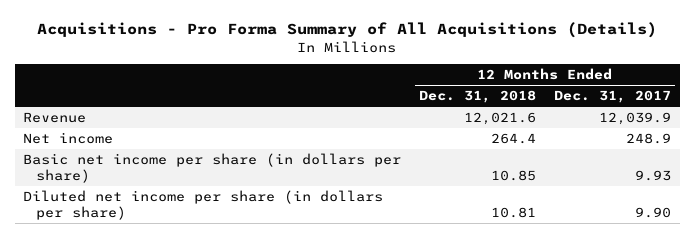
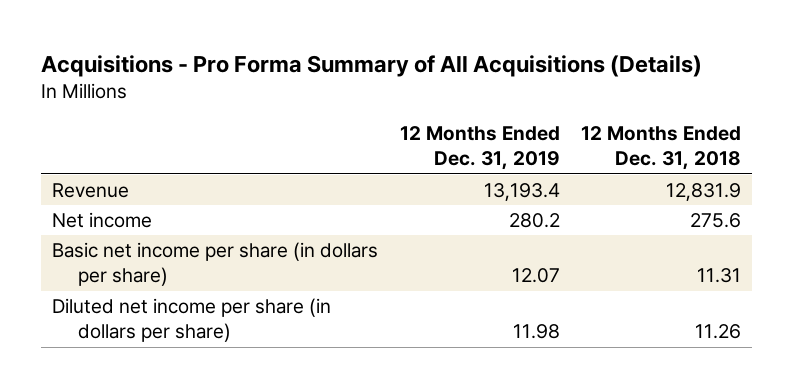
- | 12 Months Ended Dec. 31, 2018 | 12 Months Ended Dec. 31, 2017
+ | 12 Months Ended Dec. 31, 2019 | 12 Months Ended Dec. 31, 2018
- Revenue | 12,021.6 | 12,039.9
- Net income | 264.4 | 248.9
- Basic net income per share (in dollars per share) | 10.85 | 9.93
- Diluted net income per share (in dollars per share) | 10.81 | 9.90
+ Revenue | 13,193.4 | 12,831.9
+ Net income | 280.2 | 275.6
+ Basic net income per share (in dollars per share) | 12.07 | 11.31
+ Diluted net income per share (in dollars per share) | 11.98 | 11.26

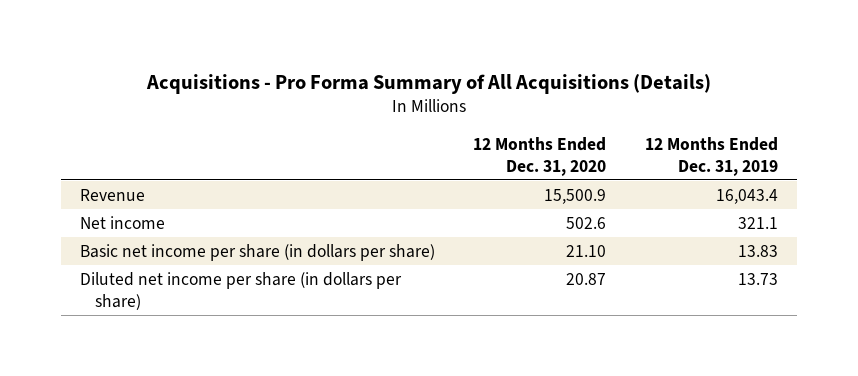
- | 12 Months Ended Dec. 31, 2019 | 12 Months Ended Dec. 31, 2018
+ | 12 Months Ended Dec. 31, 2020 | 12 Months Ended Dec. 31, 2019
- Revenue | 13,193.4 | 12,831.9
- Net income | 280.2 | 275.6
- Basic net income per share (in dollars per share) | 12.07 | 11.31
- Diluted net income per share (in dollars per share) | 11.98 | 11.26
+ Revenue | 15,500.9 | 16,043.4
+ Net income | 502.6 | 321.1
+ Basic net income per share (in dollars per share) | 21.10 | 13.83
+ Diluted net income per share (in dollars per share) | 20.87 | 13.73

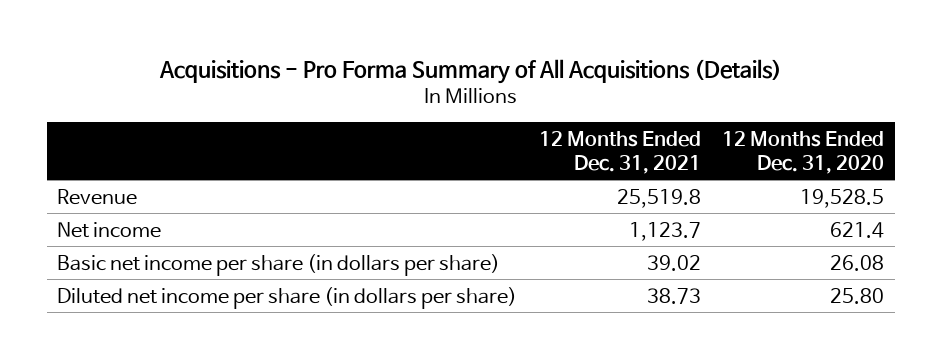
- | 12 Months Ended Dec. 31, 2020 | 12 Months Ended Dec. 31, 2019
+ | 12 Months Ended Dec. 31, 2021 | 12 Months Ended Dec. 31, 2020
- Revenue | 15,500.9 | 16,043.4
- Net income | 502.6 | 321.1
- Basic net income per share (in dollars per share) | 21.10 | 13.83
- Diluted net income per share (in dollars per share) | 20.87 | 13.73
+ Revenue | 25,519.8 | 19,528.5
+ Net income | 1,123.7 | 621.4
+ Basic net income per share (in dollars per share) | 39.02 | 26.08
+ Diluted net income per share (in dollars per share) | 38.73 | 25.80

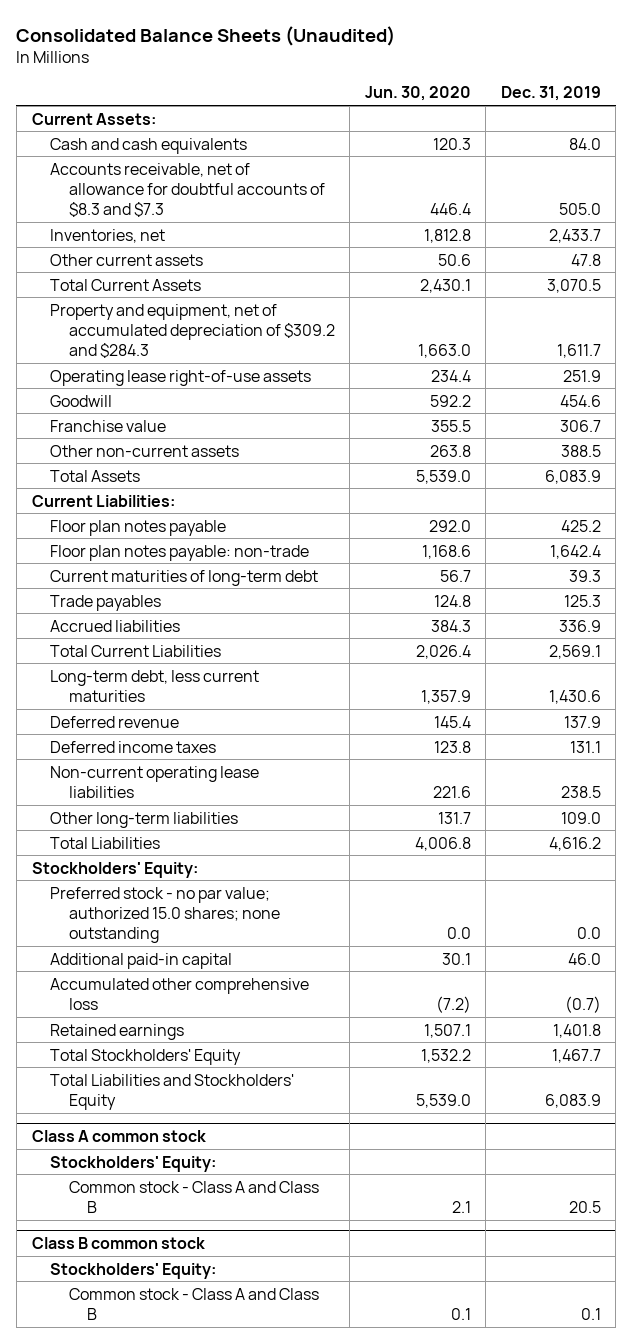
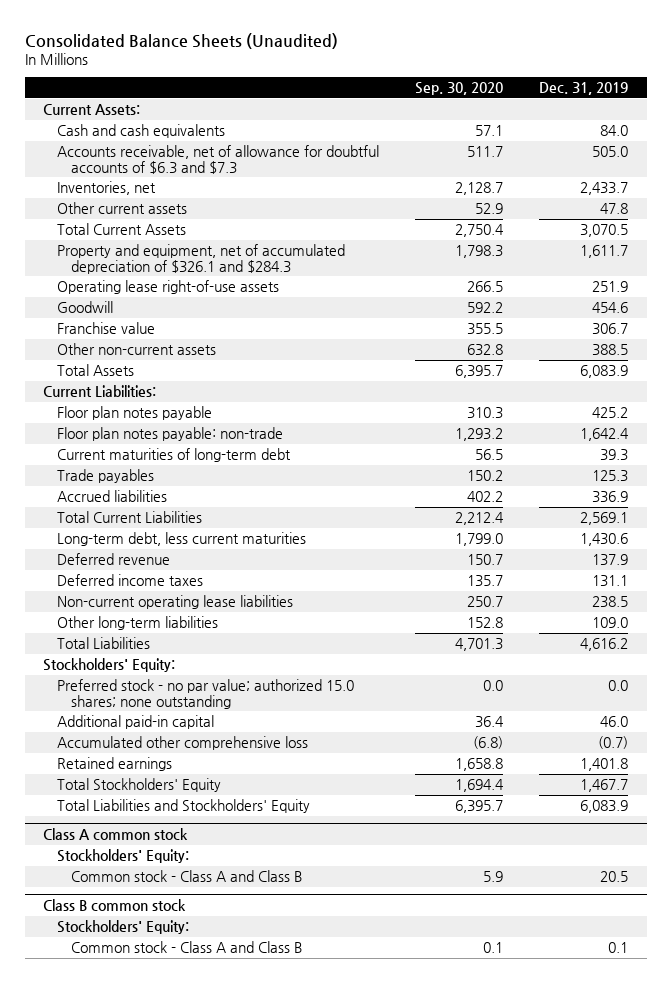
- | Jun. 30, 2020 | Dec. 31, 2019
+ | Sep. 30, 2020 | Dec. 31, 2019
- Accounts receivable, net of allowance for doubtful accounts of $8.3 and $7.3 | 446.4 | 505.0
+ Accounts receivable, net of allowance for doubtful accounts of $6.3 and $7.3 | 511.7 | 505.0
- Property and equipment, net of accumulated depreciation of $309.2 and $284.3 | 1,663.0 | 1,611.7
+ Property and equipment, net of accumulated depreciation of $326.1 and $284.3 | 1,798.3 | 1,611.7

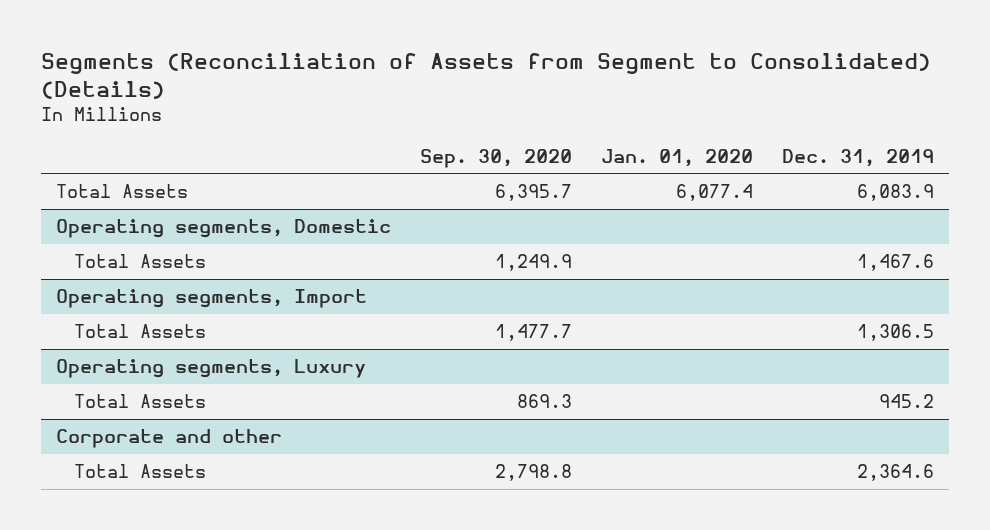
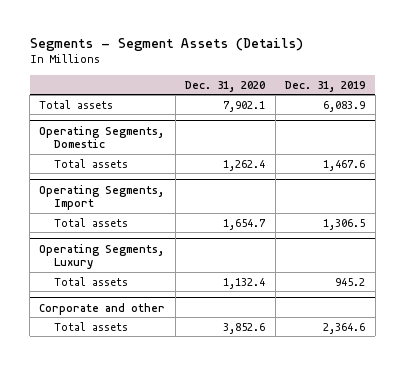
- Segments (Reconciliation of Assets from Segment to Consolidated) (Details)
+ Segments - Segment Assets (Details)
- | Sep. 30, 2020 | Jan. 01, 2020 | Dec. 31, 2019
+ | Dec. 31, 2020 | Dec. 31, 2019
- Total Assets | 6,395.7 | 6,077.4 | 6,083.9
- Operating segments, Domestic
- Total Assets | 1,249.9 | | 1,467.6
- Operating segments, Import
- Total Assets | 1,477.7 | | 1,306.5
- Operating segments, Luxury
- Total Assets | 869.3 | | 945.2
+ Total assets | 7,902.1 | 6,083.9
+ Operating Segments, Domestic
+ Total assets | 1,262.4 | 1,467.6
+ Operating Segments, Import
+ Total assets | 1,654.7 | 1,306.5
+ Operating Segments, Luxury
+ Total assets | 1,132.4 | 945.2
@ Corporate and other
- Total Assets | 2,798.8 | | 2,364.6
+ Total assets | 3,852.6 | 2,364.6

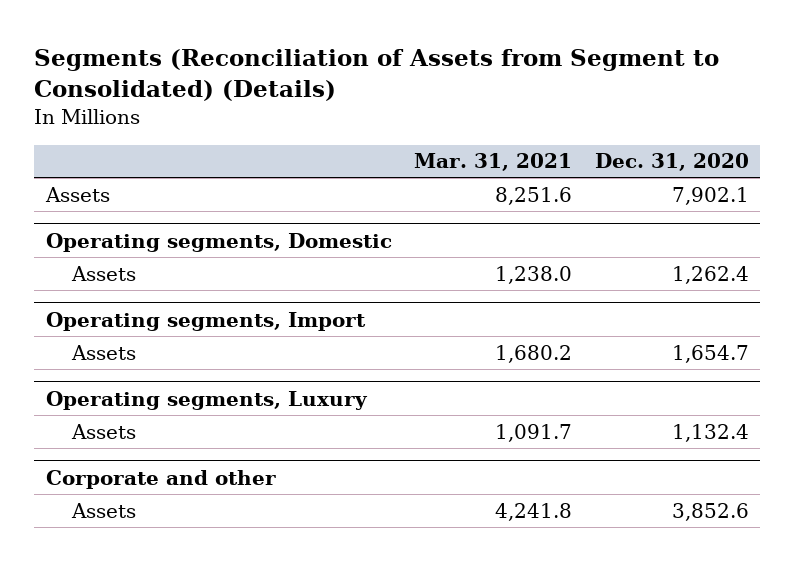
- Segments - Segment Assets (Details)
+ Segments (Reconciliation of Assets from Segment to Consolidated) (Details)
- | Dec. 31, 2020 | Dec. 31, 2019
+ | Mar. 31, 2021 | Dec. 31, 2020
- Total assets | 7,902.1 | 6,083.9
- Operating Segments, Domestic
- Total assets | 1,262.4 | 1,467.6
- Operating Segments, Import
- Total assets | 1,654.7 | 1,306.5
- Operating Segments, Luxury
- Total assets | 1,132.4 | 945.2
+ Assets | 8,251.6 | 7,902.1
+ Operating segments, Domestic
+ Assets | 1,238.0 | 1,262.4
+ Operating segments, Import
+ Assets | 1,680.2 | 1,654.7
+ Operating segments, Luxury
+ Assets | 1,091.7 | 1,132.4
@ Corporate and other
- Total assets | 3,852.6 | 2,364.6
+ Assets | 4,241.8 | 3,852.6

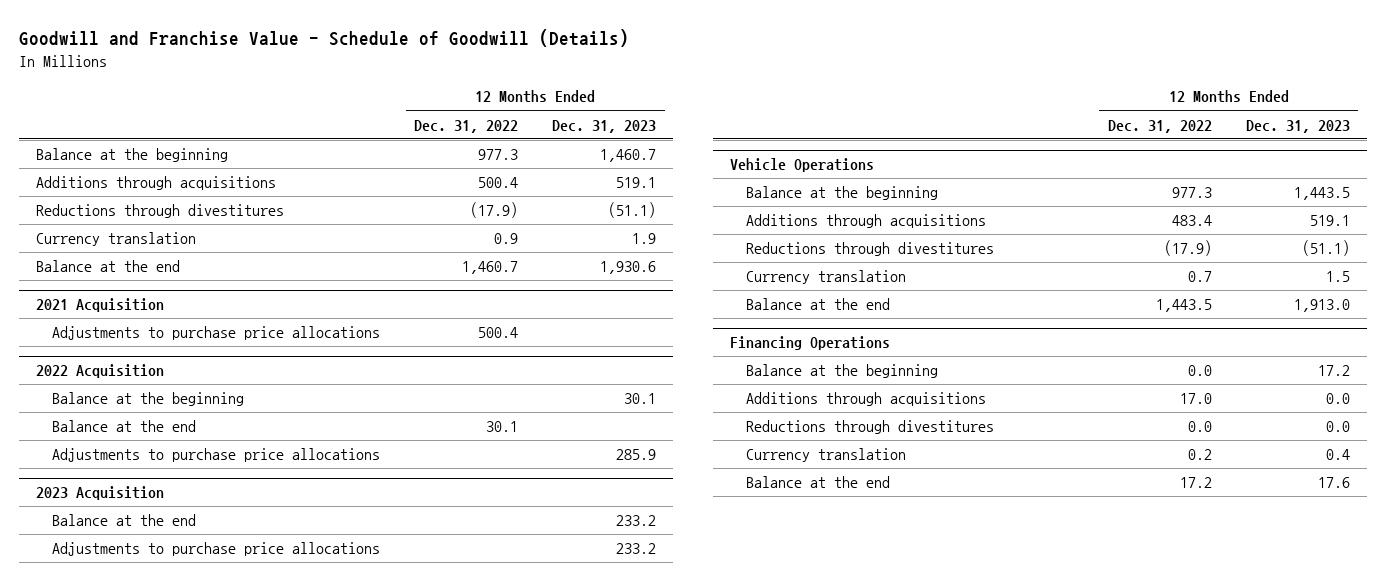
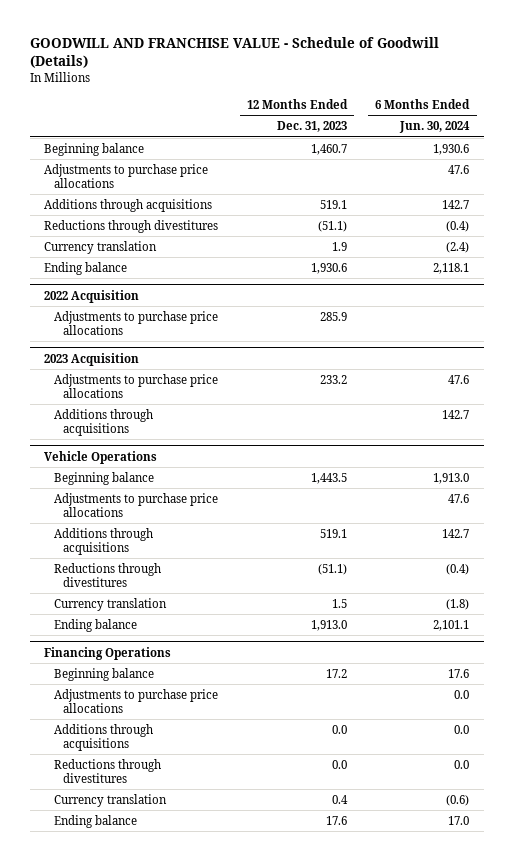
- Goodwill and Franchise Value - Schedule of Goodwill (Details)
+ GOODWILL AND FRANCHISE VALUE - Schedule of Goodwill (Details)
- | 12 Months Ended Dec. 31, 2022 | 12 Months Ended Dec. 31, 2023
+ | 12 Months Ended Dec. 31, 2023 | 6 Months Ended Jun. 30, 2024
- Balance at the beginning | 977.3 | 1,460.7
+ Beginning balance | 1,460.7 | 1,930.6
+ Adjustments to purchase price allocations | | 47.6
- Balance at the end | 1,460.7 | 1,930.6
- 2021 Acquisition
- Adjustments to purchase price allocations | 500.4 |
+ Ending balance | 1,930.6 | 2,118.1
@ 2022 Acquisition
- Balance at the beginning | | 30.1
- Balance at the end | 30.1 |
@ 2023 Acquisition
- Balance at the end | | 233.2
+ Additions through acquisitions | | 142.7
@ Vehicle Operations
- Balance at the beginning | 977.3 | 1,443.5
+ Beginning balance | 1,443.5 | 1,913.0
+ Adjustments to purchase price allocations | | 47.6
- Balance at the end | 1,443.5 | 1,913.0
+ Ending balance | 1,913.0 | 2,101.1
@ Financing Operations
- Balance at the beginning | 0.0 | 17.2
+ Beginning balance | 17.2 | 17.6
+ Adjustments to purchase price allocations | | 0.0
- Balance at the end | 17.2 | 17.6
+ Ending balance | 17.6 | 17.0

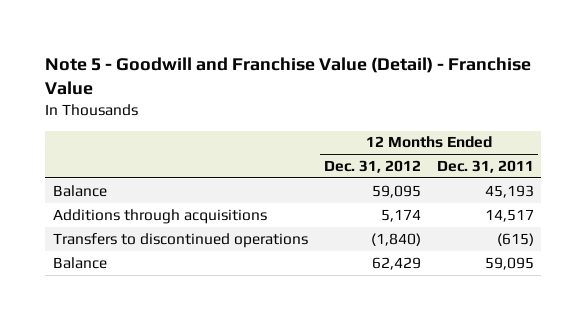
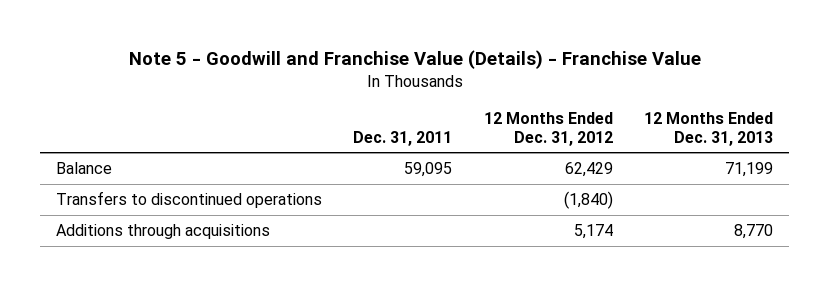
- Note 5 - Goodwill and Franchise Value (Detail) - Franchise Value
+ Note 5 - Goodwill and Franchise Value (Details) - Franchise Value
- | 12 Months Ended Dec. 31, 2012 | 12 Months Ended Dec. 31, 2011
+ | Dec. 31, 2011 | 12 Months Ended Dec. 31, 2012 | 12 Months Ended Dec. 31, 2013
- Balance | 59,095 | 45,193
moved down: Transfers to discontinued operations | | (1,840) |
moved down: Additions through acquisitions | | 5,174 | 8,770

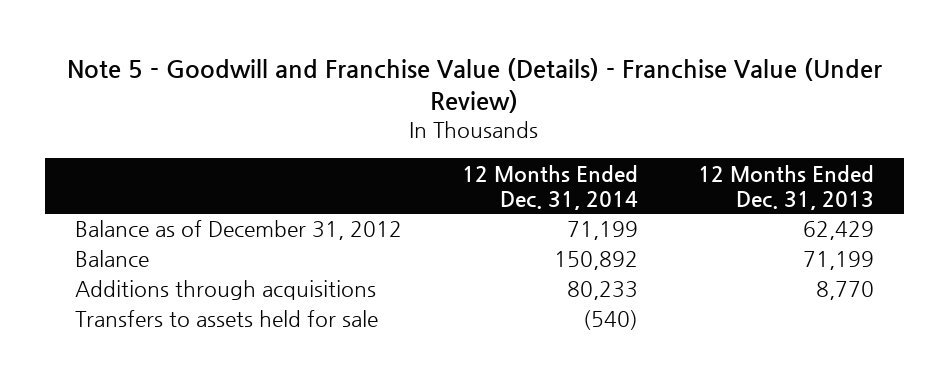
- Note 5 - Goodwill and Franchise Value (Details) - Franchise Value
+ Note 5 - Goodwill and Franchise Value (Details) - Franchise Value (Under Review)
- | Dec. 31, 2011 | 12 Months Ended Dec. 31, 2012 | 12 Months Ended Dec. 31, 2013
+ | 12 Months Ended Dec. 31, 2014 | 12 Months Ended Dec. 31, 2013
+ Balance as of December 31, 2012 | 71,199 | 62,429
- Transfers to discontinued operations | | (1,840) |
+ Transfers to assets held for sale | (540) |

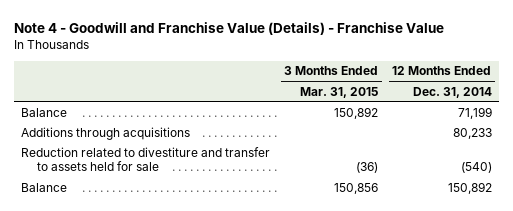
- Note 5 - Goodwill and Franchise Value (Details) - Franchise Value (Under Review)
+ Note 4 - Goodwill and Franchise Value (Details) - Franchise Value
- | 12 Months Ended Dec. 31, 2014 | 12 Months Ended Dec. 31, 2013
+ | 3 Months Ended Mar. 31, 2015 | 12 Months Ended Dec. 31, 2014
- Balance as of December 31, 2012 | 71,199 | 62,429
+ Balance | 150,892 | 71,199
- Transfers to assets held for sale | (540) |
+ Reduction related to divestiture and transfer to assets held for sale | (36) | (540)
moved down: Balance | 150,856 | 150,892

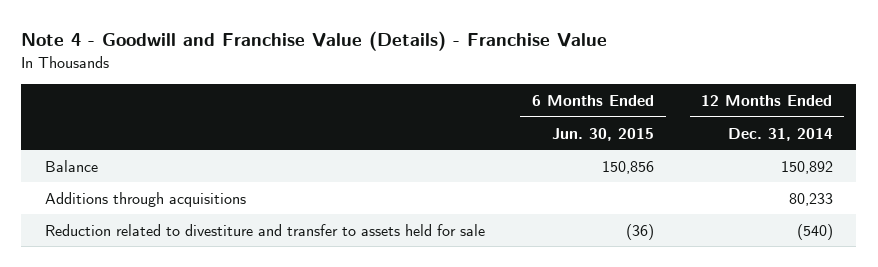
- | 3 Months Ended Mar. 31, 2015 | 12 Months Ended Dec. 31, 2014
+ | 6 Months Ended Jun. 30, 2015 | 12 Months Ended Dec. 31, 2014
- Balance | 150,892 | 71,199
moved up: Balance | 150,856 | 150,892

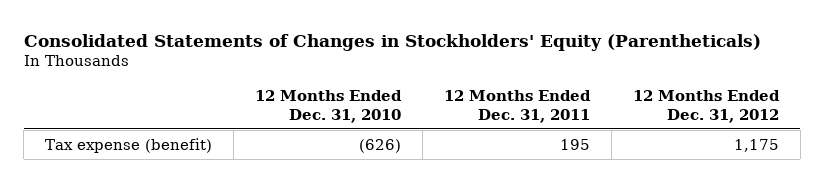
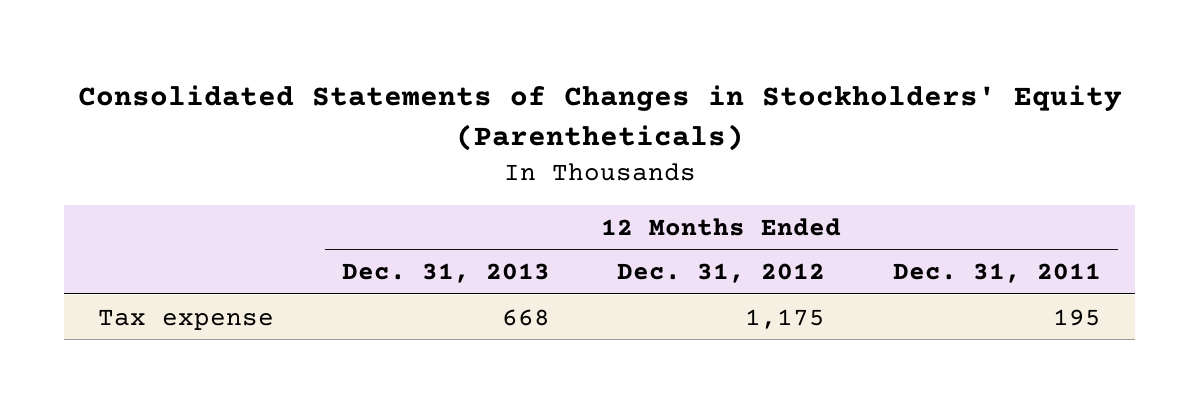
- | 12 Months Ended Dec. 31, 2010 | 12 Months Ended Dec. 31, 2011 | 12 Months Ended Dec. 31, 2012
+ | 12 Months Ended Dec. 31, 2013 | 12 Months Ended Dec. 31, 2012 | 12 Months Ended Dec. 31, 2011
- Tax expense (benefit) | (626) | 195 | 1,175
+ Tax expense | 668 | 1,175 | 195

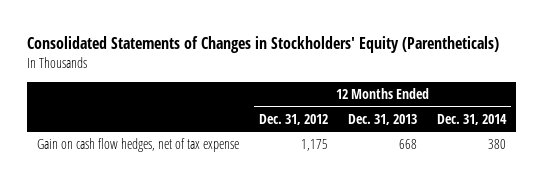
- | 12 Months Ended Dec. 31, 2013 | 12 Months Ended Dec. 31, 2012 | 12 Months Ended Dec. 31, 2011
+ | 12 Months Ended Dec. 31, 2012 | 12 Months Ended Dec. 31, 2013 | 12 Months Ended Dec. 31, 2014
- Tax expense | 668 | 1,175 | 195
+ Gain on cash flow hedges, net of tax expense | 1,175 | 668 | 380

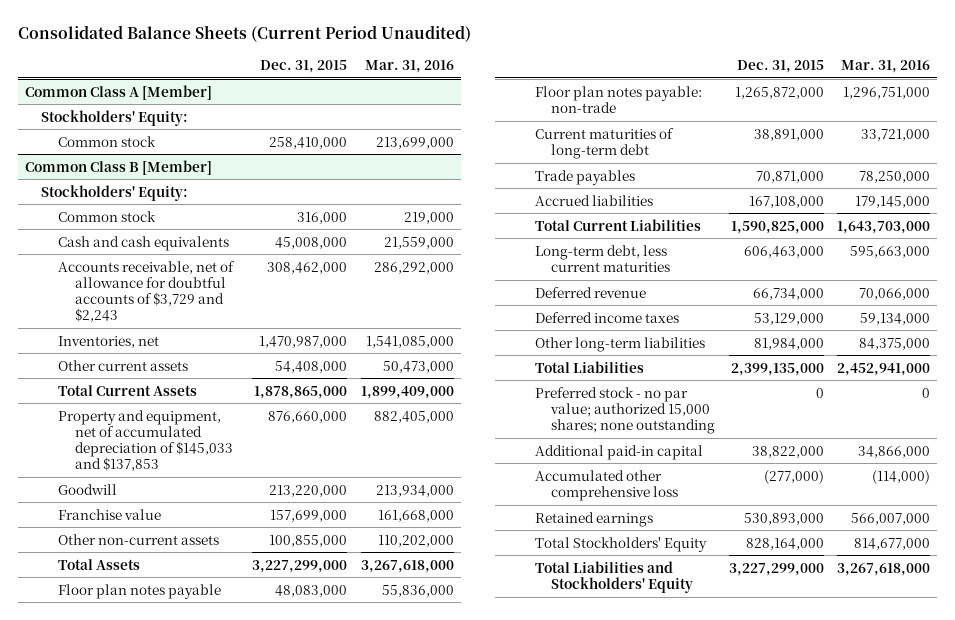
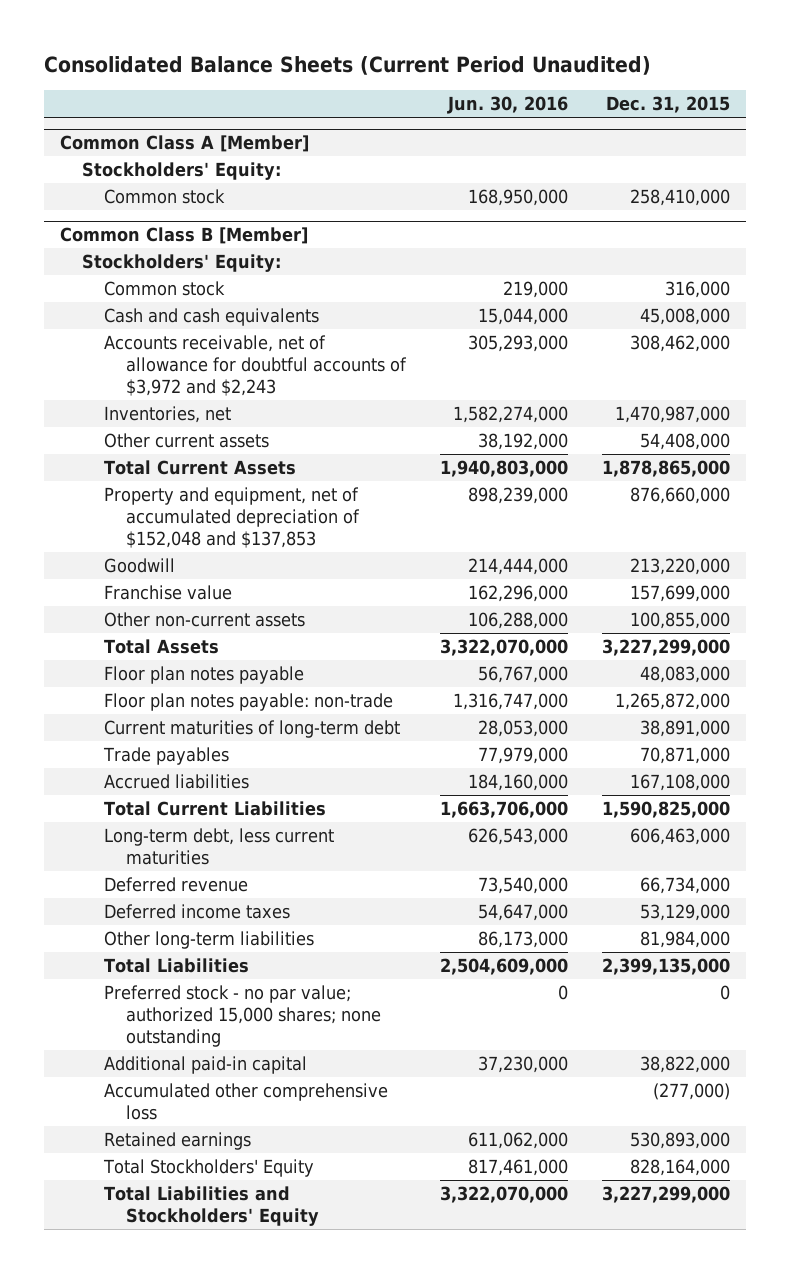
- | Dec. 31, 2015 | Mar. 31, 2016
+ | Jun. 30, 2016 | Dec. 31, 2015
@ Common Class B [Member]
- Accounts receivable, net of allowance for doubtful accounts of $3,729 and $2,243 | 308,462,000 | 286,292,000
+ Accounts receivable, net of allowance for doubtful accounts of $3,972 and $2,243 | 305,293,000 | 308,462,000
- Property and equipment, net of accumulated depreciation of $145,033 and $137,853 | 876,660,000 | 882,405,000
+ Property and equipment, net of accumulated depreciation of $152,048 and $137,853 | 898,239,000 | 876,660,000

